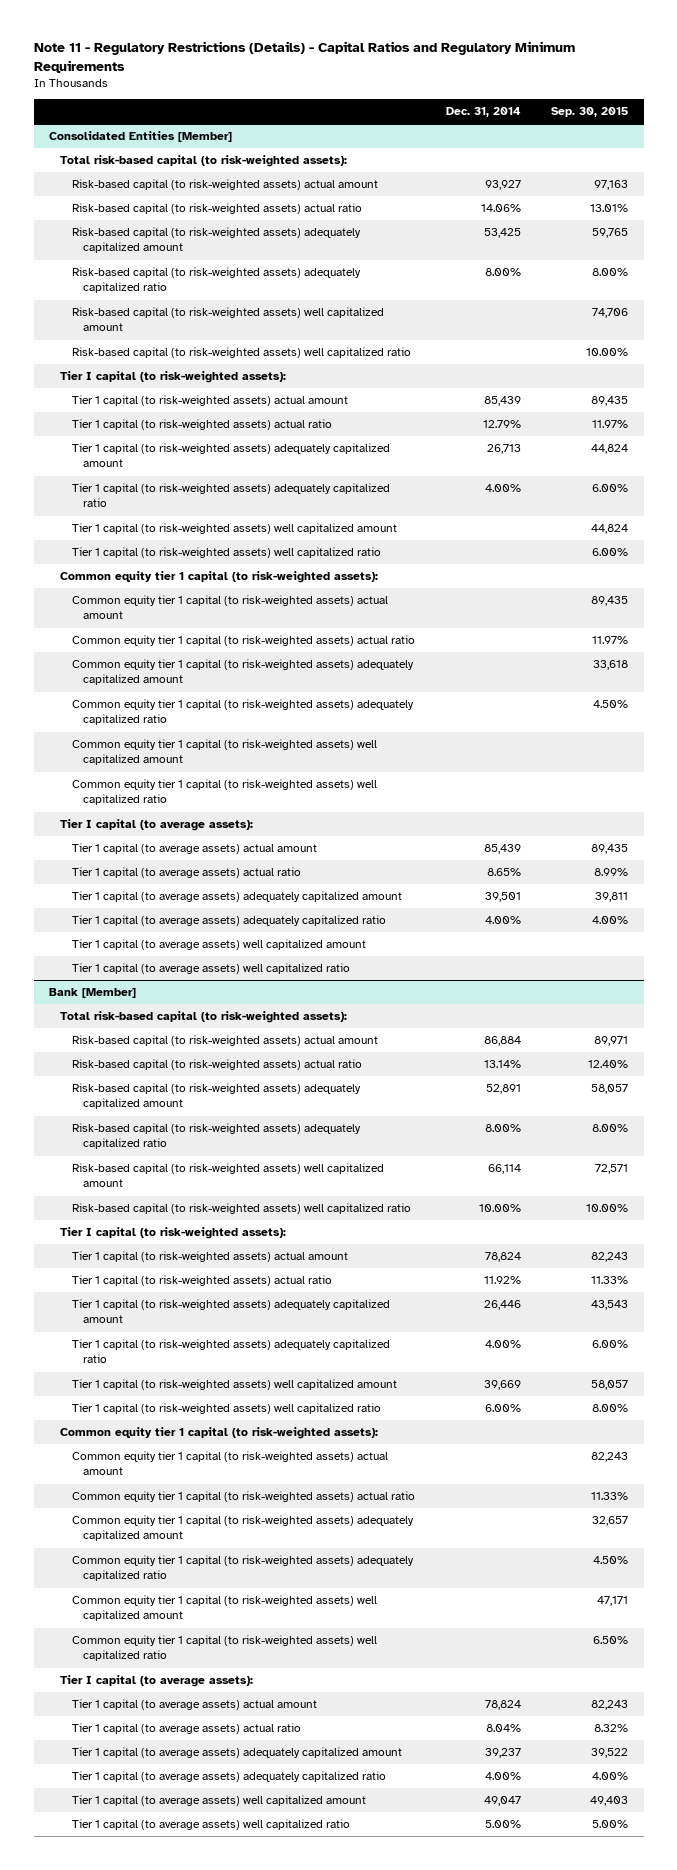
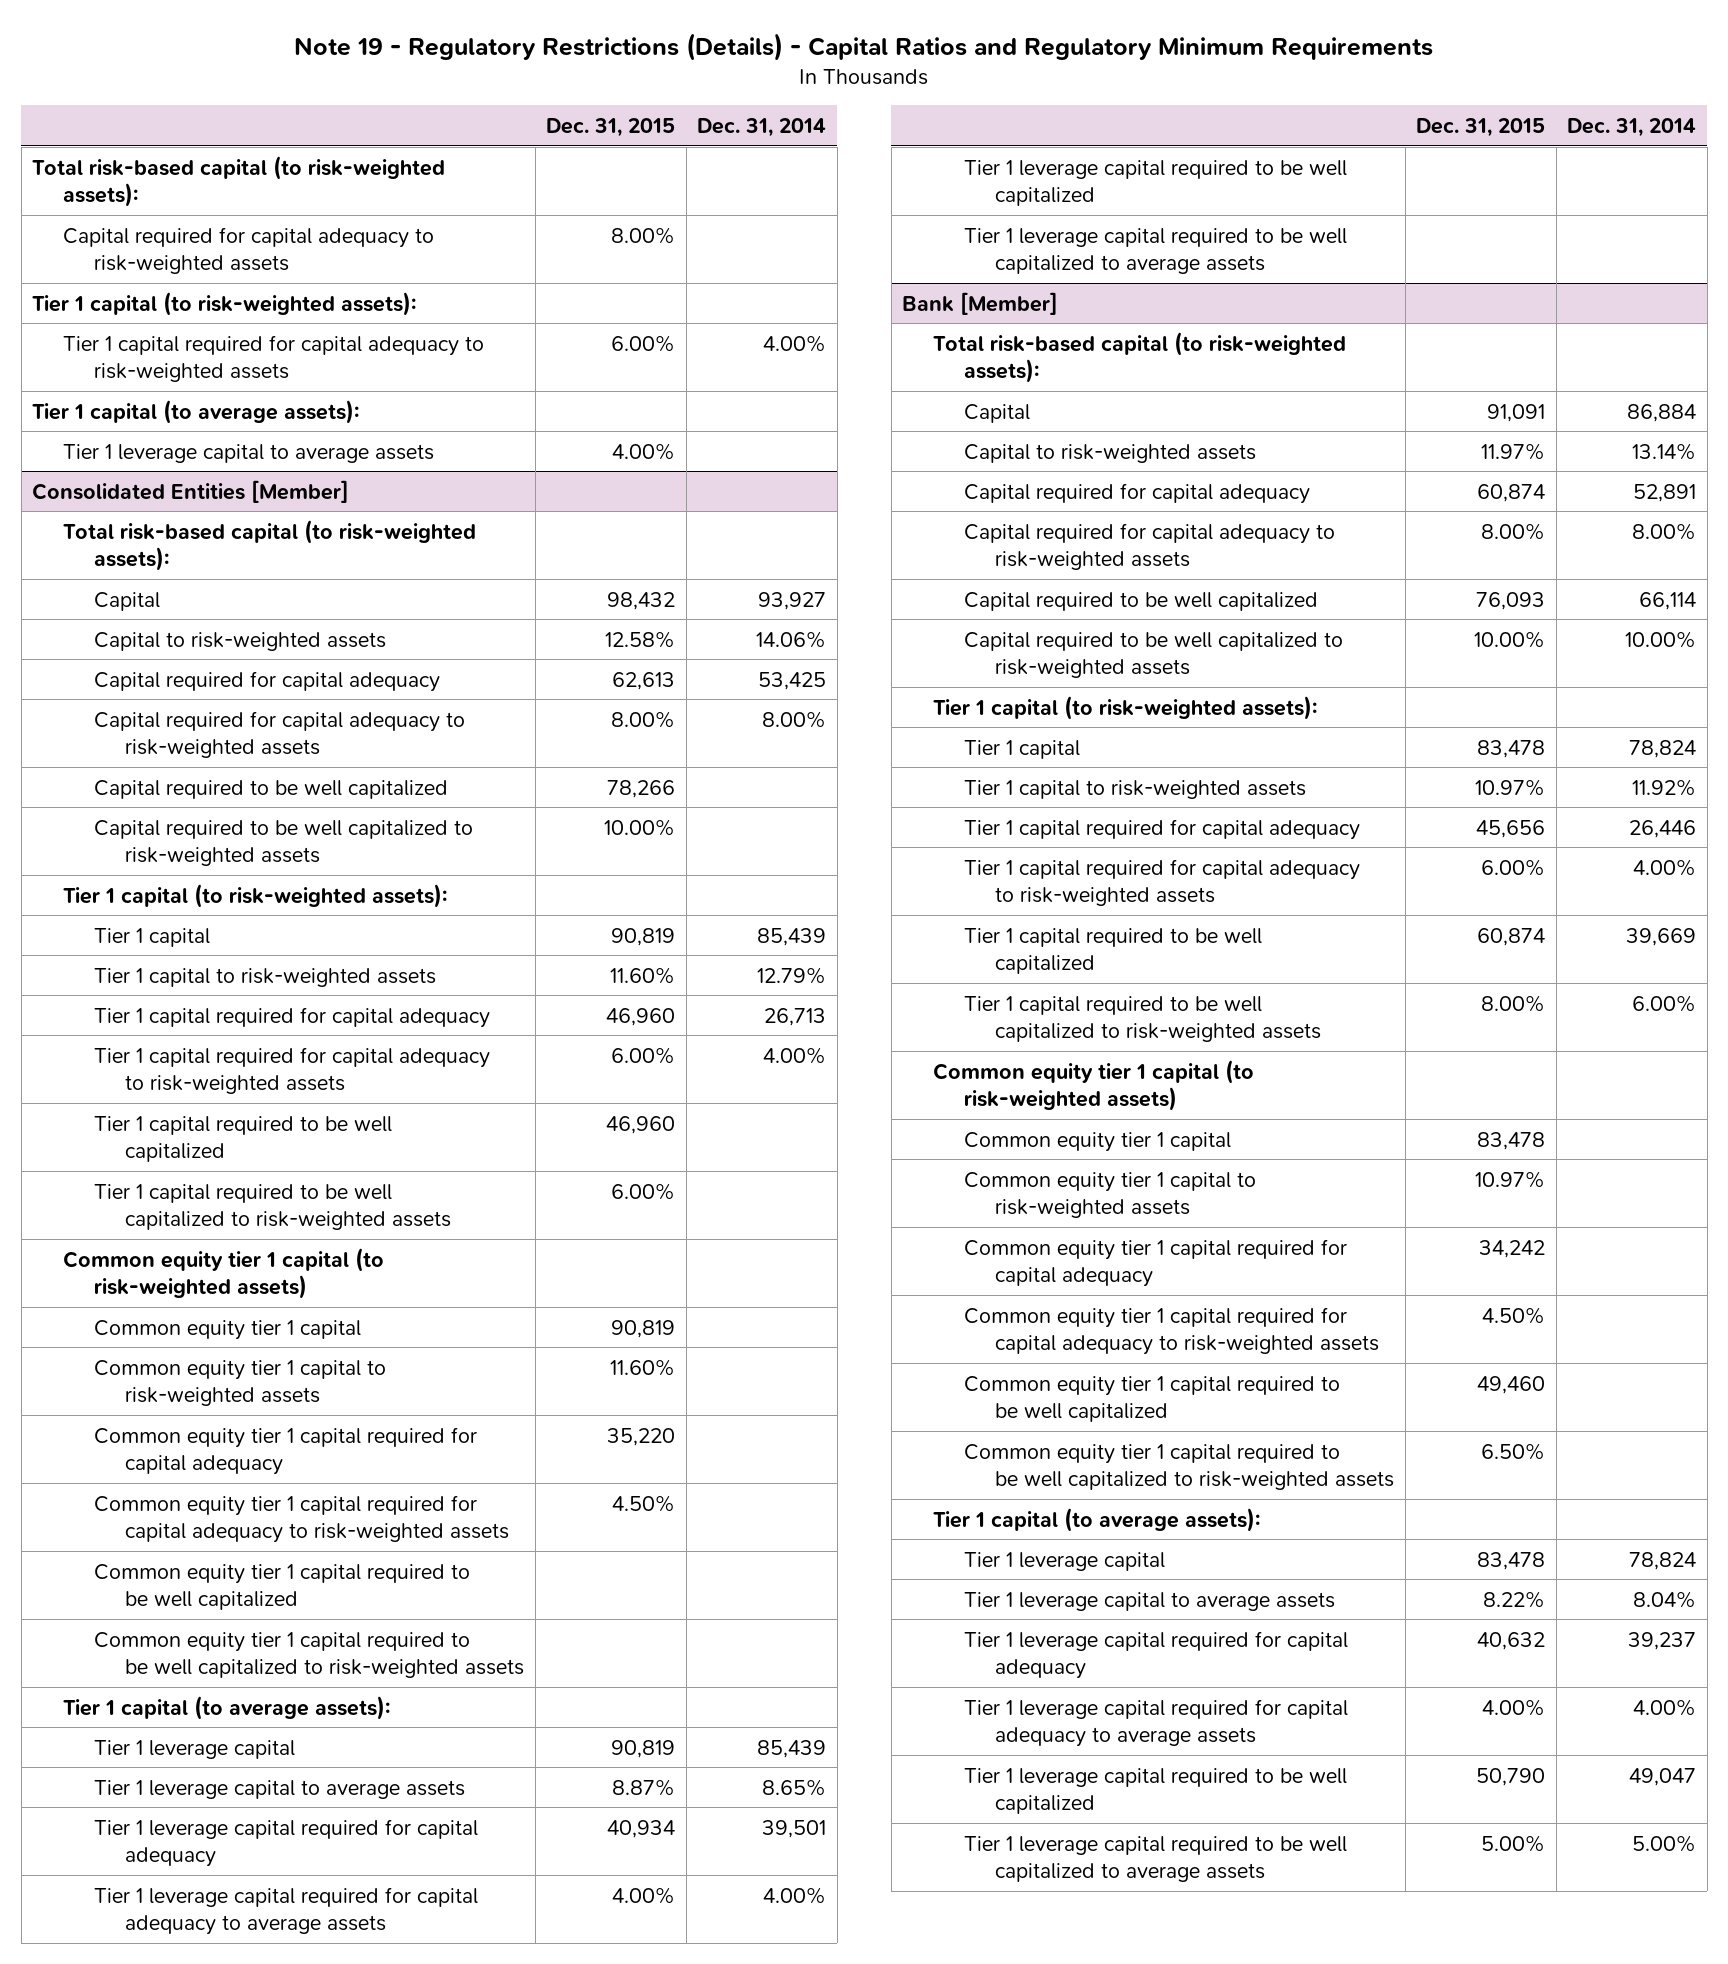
- Note 11 - Regulatory Restrictions (Details) - Capital Ratios and Regulatory Minimum Requirements
+ Note 19 - Regulatory Restrictions (Details) - Capital Ratios and Regulatory Minimum Requirements
- | Dec. 31, 2014 | Sep. 30, 2015
+ | Dec. 31, 2015 | Dec. 31, 2014
+ Total risk-based capital (to risk-weighted assets):
+ Capital required for capital adequacy to risk-weighted assets | 8.00% |
+ Tier 1 capital (to risk-weighted assets):
+ Tier 1 capital required for capital adequacy to risk-weighted assets | 6.00% | 4.00%
+ Tier 1 capital (to average assets):
+ Tier 1 leverage capital to average assets | 4.00% |
@ Consolidated Entities [Member]
- Risk-based capital (to risk-weighted assets) actual amount | 93,927 | 97,163
- Risk-based capital (to risk-weighted assets) actual ratio | 14.06% | 13.01%
- Risk-based capital (to risk-weighted assets) adequately capitalized amount | 53,425 | 59,765
- Risk-based capital (to risk-weighted assets) adequately capitalized ratio | 8.00% | 8.00%
- Risk-based capital (to risk-weighted assets) well capitalized amount | | 74,706
- Risk-based capital (to risk-weighted assets) well capitalized ratio | | 10.00%
- Tier I capital (to risk-weighted assets):
- Tier 1 capital (to risk-weighted assets) actual amount | 85,439 | 89,435
- Tier 1 capital (to risk-weighted assets) actual ratio | 12.79% | 11.97%
- Tier 1 capital (to risk-weighted assets) adequately capitalized amount | 26,713 | 44,824
- Tier 1 capital (to risk-weighted assets) adequately capitalized ratio | 4.00% | 6.00%
- Tier 1 capital (to risk-weighted assets) well capitalized amount | | 44,824
- Tier 1 capital (to risk-weighted assets) well capitalized ratio | | 6.00%
- Common equity tier 1 capital (to risk-weighted assets):
- Common equity tier 1 capital (to risk-weighted assets) actual amount | | 89,435
- Common equity tier 1 capital (to risk-weighted assets) actual ratio | | 11.97%
- Common equity tier 1 capital (to risk-weighted assets) adequately capitalized amount | | 33,618
- Common equity tier 1 capital (to risk-weighted assets) adequately capitalized ratio | | 4.50%
- Common equity tier 1 capital (to risk-weighted assets) well capitalized amount
- Common equity tier 1 capital (to risk-weighted assets) well capitalized ratio
- Tier I capital (to average assets):
- Tier 1 capital (to average assets) actual amount | 85,439 | 89,435
- Tier 1 capital (to average assets) actual ratio | 8.65% | 8.99%
- Tier 1 capital (to average assets) adequately capitalized amount | 39,501 | 39,811
- Tier 1 capital (to average assets) adequately capitalized ratio | 4.00% | 4.00%
- Tier 1 capital (to average assets) well capitalized amount
- Tier 1 capital (to average assets) well capitalized ratio
+ Capital | 98,432 | 93,927
+ Capital to risk-weighted assets | 12.58% | 14.06%
+ Capital required for capital adequacy | 62,613 | 53,425
+ Capital required for capital adequacy to risk-weighted assets | 8.00% | 8.00%
+ Capital required to be well capitalized | 78,266 |
+ Capital required to be well capitalized to risk-weighted assets | 10.00% |
+ Tier 1 capital (to risk-weighted assets):
+ Tier 1 capital | 90,819 | 85,439
+ Tier 1 capital to risk-weighted assets | 11.60% | 12.79%
+ Tier 1 capital required for capital adequacy | 46,960 | 26,713
+ Tier 1 capital required for capital adequacy to risk-weighted assets | 6.00% | 4.00%
+ Tier 1 capital required to be well capitalized | 46,960 |
+ Tier 1 capital required to be well capitalized to risk-weighted assets | 6.00% |
+ Common equity tier 1 capital (to risk-weighted assets)
+ Common equity tier 1 capital | 90,819 |
+ Common equity tier 1 capital to risk-weighted assets | 11.60% |
+ Common equity tier 1 capital required for capital adequacy | 35,220 |
+ Common equity tier 1 capital required for capital adequacy to risk-weighted assets | 4.50% |
+ Common equity tier 1 capital required to be well capitalized
+ Common equity tier 1 capital required to be well capitalized to risk-weighted assets
+ Tier 1 capital (to average assets):
+ Tier 1 leverage capital | 90,819 | 85,439
+ Tier 1 leverage capital to average assets | 8.87% | 8.65%
+ Tier 1 leverage capital required for capital adequacy | 40,934 | 39,501
+ Tier 1 leverage capital required for capital adequacy to average assets | 4.00% | 4.00%
+ Tier 1 leverage capital required to be well capitalized
+ Tier 1 leverage capital required to be well capitalized to average assets
@ Bank [Member]
- Risk-based capital (to risk-weighted assets) actual amount | 86,884 | 89,971
- Risk-based capital (to risk-weighted assets) actual ratio | 13.14% | 12.40%
- Risk-based capital (to risk-weighted assets) adequately capitalized amount | 52,891 | 58,057
- Risk-based capital (to risk-weighted assets) adequately capitalized ratio | 8.00% | 8.00%
- Risk-based capital (to risk-weighted assets) well capitalized amount | 66,114 | 72,571
- Risk-based capital (to risk-weighted assets) well capitalized ratio | 10.00% | 10.00%
- Tier I capital (to risk-weighted assets):
- Tier 1 capital (to risk-weighted assets) actual amount | 78,824 | 82,243
- Tier 1 capital (to risk-weighted assets) actual ratio | 11.92% | 11.33%
- Tier 1 capital (to risk-weighted assets) adequately capitalized amount | 26,446 | 43,543
- Tier 1 capital (to risk-weighted assets) adequately capitalized ratio | 4.00% | 6.00%
- Tier 1 capital (to risk-weighted assets) well capitalized amount | 39,669 | 58,057
- Tier 1 capital (to risk-weighted assets) well capitalized ratio | 6.00% | 8.00%
- Common equity tier 1 capital (to risk-weighted assets):
- Common equity tier 1 capital (to risk-weighted assets) actual amount | | 82,243
- Common equity tier 1 capital (to risk-weighted assets) actual ratio | | 11.33%
- Common equity tier 1 capital (to risk-weighted assets) adequately capitalized amount | | 32,657
- Common equity tier 1 capital (to risk-weighted assets) adequately capitalized ratio | | 4.50%
- Common equity tier 1 capital (to risk-weighted assets) well capitalized amount | | 47,171
- Common equity tier 1 capital (to risk-weighted assets) well capitalized ratio | | 6.50%
- Tier I capital (to average assets):
- Tier 1 capital (to average assets) actual amount | 78,824 | 82,243
- Tier 1 capital (to average assets) actual ratio | 8.04% | 8.32%
- Tier 1 capital (to average assets) adequately capitalized amount | 39,237 | 39,522
- Tier 1 capital (to average assets) adequately capitalized ratio | 4.00% | 4.00%
- Tier 1 capital (to average assets) well capitalized amount | 49,047 | 49,403
- Tier 1 capital (to average assets) well capitalized ratio | 5.00% | 5.00%
+ Capital | 91,091 | 86,884
+ Capital to risk-weighted assets | 11.97% | 13.14%
+ Capital required for capital adequacy | 60,874 | 52,891
+ Capital required for capital adequacy to risk-weighted assets | 8.00% | 8.00%
+ Capital required to be well capitalized | 76,093 | 66,114
+ Capital required to be well capitalized to risk-weighted assets | 10.00% | 10.00%
+ Tier 1 capital (to risk-weighted assets):
+ Tier 1 capital | 83,478 | 78,824
+ Tier 1 capital to risk-weighted assets | 10.97% | 11.92%
+ Tier 1 capital required for capital adequacy | 45,656 | 26,446
+ Tier 1 capital required for capital adequacy to risk-weighted assets | 6.00% | 4.00%
+ Tier 1 capital required to be well capitalized | 60,874 | 39,669
+ Tier 1 capital required to be well capitalized to risk-weighted assets | 8.00% | 6.00%
+ Common equity tier 1 capital (to risk-weighted assets)
+ Common equity tier 1 capital | 83,478 |
+ Common equity tier 1 capital to risk-weighted assets | 10.97% |
+ Common equity tier 1 capital required for capital adequacy | 34,242 |
+ Common equity tier 1 capital required for capital adequacy to risk-weighted assets | 4.50% |
+ Common equity tier 1 capital required to be well capitalized | 49,460 |
+ Common equity tier 1 capital required to be well capitalized to risk-weighted assets | 6.50% |
+ Tier 1 capital (to average assets):
+ Tier 1 leverage capital | 83,478 | 78,824
+ Tier 1 leverage capital to average assets | 8.22% | 8.04%
+ Tier 1 leverage capital required for capital adequacy | 40,632 | 39,237
+ Tier 1 leverage capital required for capital adequacy to average assets | 4.00% | 4.00%
+ Tier 1 leverage capital required to be well capitalized | 50,790 | 49,047
+ Tier 1 leverage capital required to be well capitalized to average assets | 5.00% | 5.00%

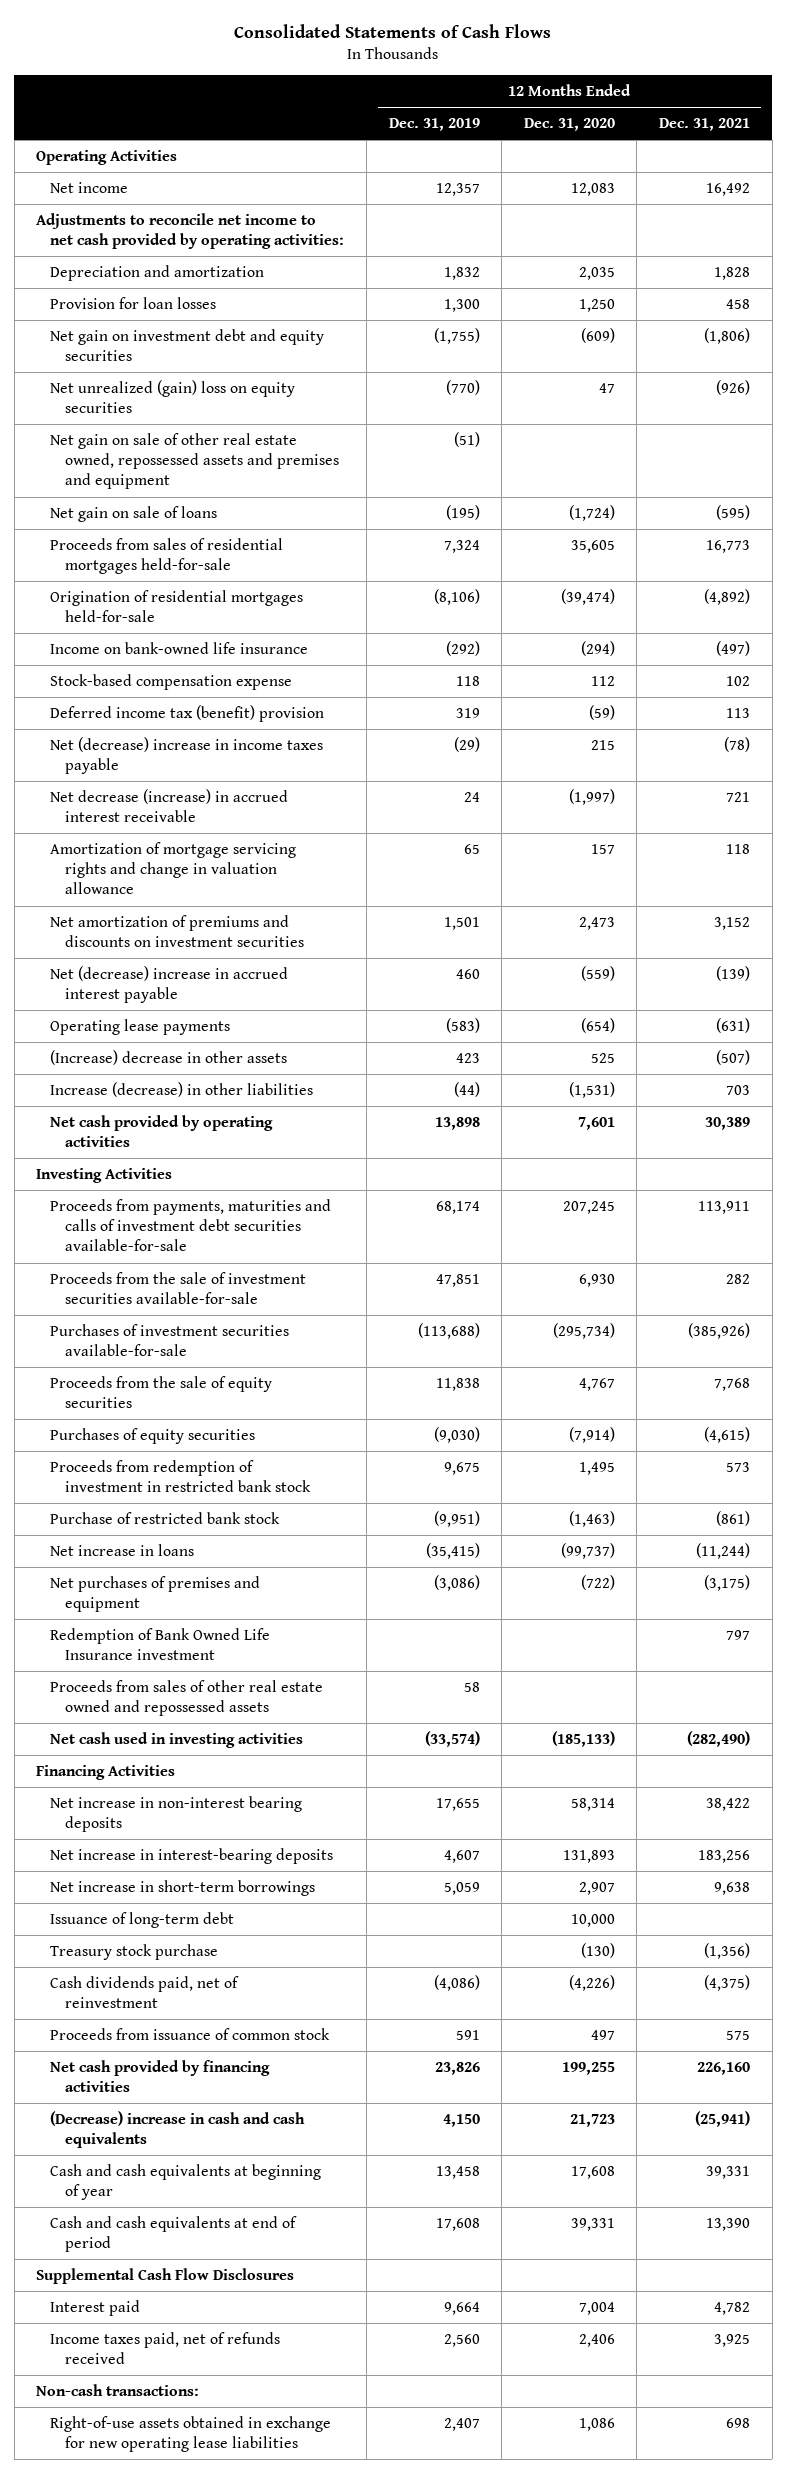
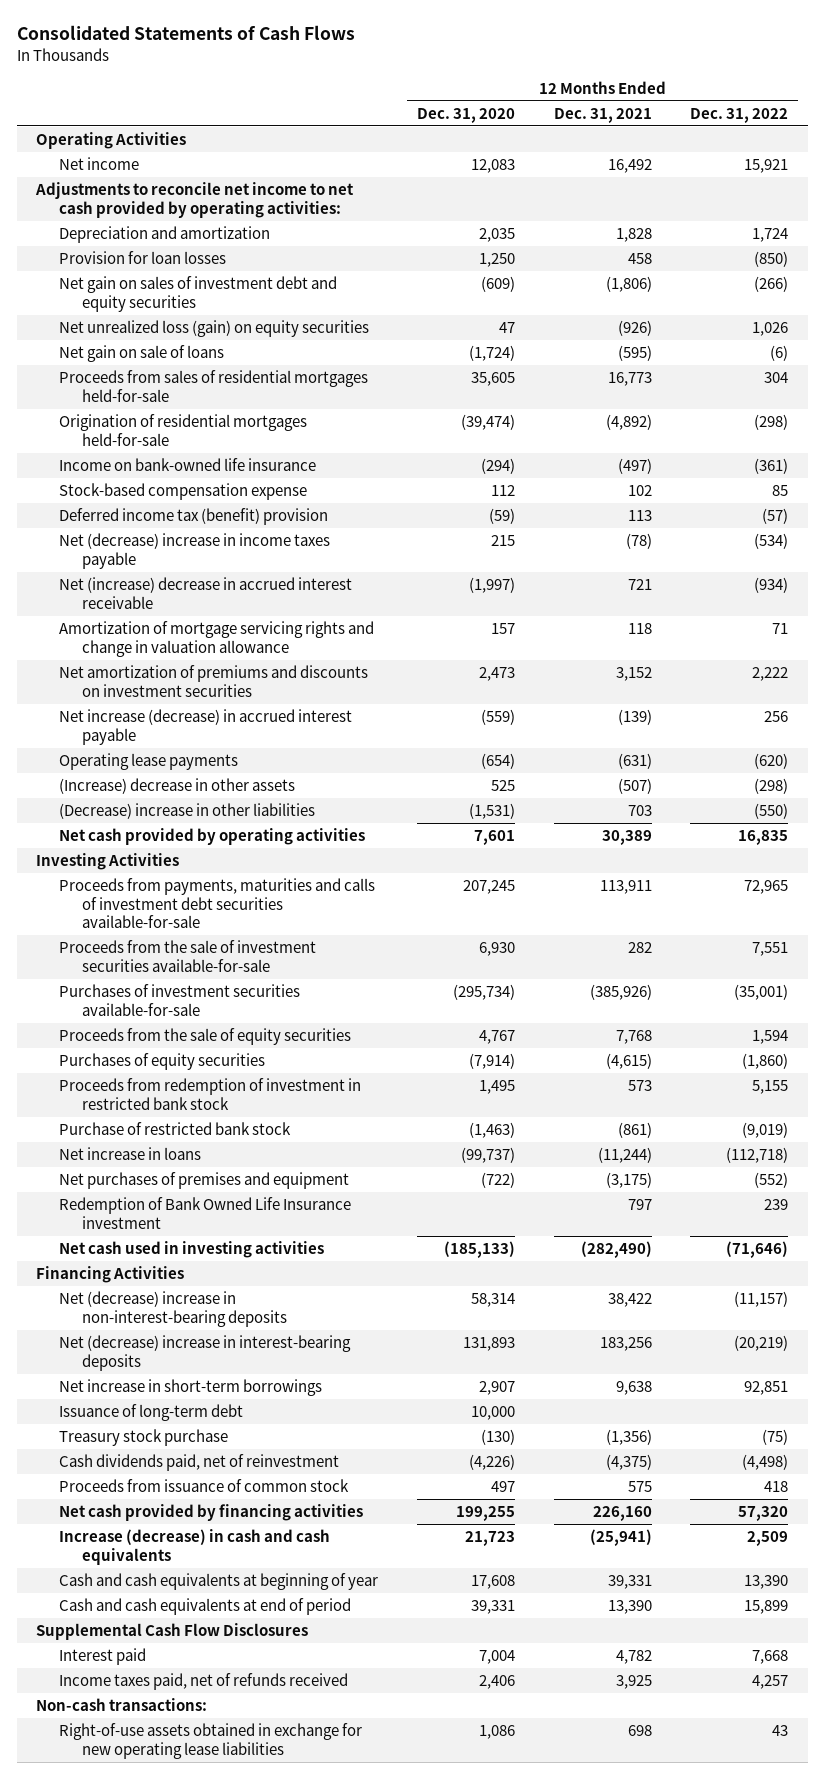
- | 12 Months Ended Dec. 31, 2019 | 12 Months Ended Dec. 31, 2020 | 12 Months Ended Dec. 31, 2021
+ | 12 Months Ended Dec. 31, 2020 | 12 Months Ended Dec. 31, 2021 | 12 Months Ended Dec. 31, 2022
- Net gain on investment debt and equity securities | (1,755) | (609) | (1,806)
- Net unrealized (gain) loss on equity securities | (770) | 47 | (926)
- Net gain on sale of other real estate owned, repossessed assets and premises and equipment | (51) | |
+ Net gain on sales of investment debt and equity securities | (609) | (1,806) | (266)
+ Net unrealized loss (gain) on equity securities | 47 | (926) | 1,026
- Net decrease (increase) in accrued interest receivable | 24 | (1,997) | 721
+ Net (increase) decrease in accrued interest receivable | (1,997) | 721 | (934)
- Net (decrease) increase in accrued interest payable | 460 | (559) | (139)
+ Net increase (decrease) in accrued interest payable | (559) | (139) | 256
- Increase (decrease) in other liabilities | (44) | (1,531) | 703
+ (Decrease) increase in other liabilities | (1,531) | 703 | (550)
- Proceeds from sales of other real estate owned and repossessed assets | 58 | |
- Net increase in non-interest bearing deposits | 17,655 | 58,314 | 38,422
- Net increase in interest-bearing deposits | 4,607 | 131,893 | 183,256
+ Net (decrease) increase in non-interest-bearing deposits | 58,314 | 38,422 | (11,157)
+ Net (decrease) increase in interest-bearing deposits | 131,893 | 183,256 | (20,219)
- (Decrease) increase in cash and cash equivalents | 4,150 | 21,723 | (25,941)
+ Increase (decrease) in cash and cash equivalents | 21,723 | (25,941) | 2,509

